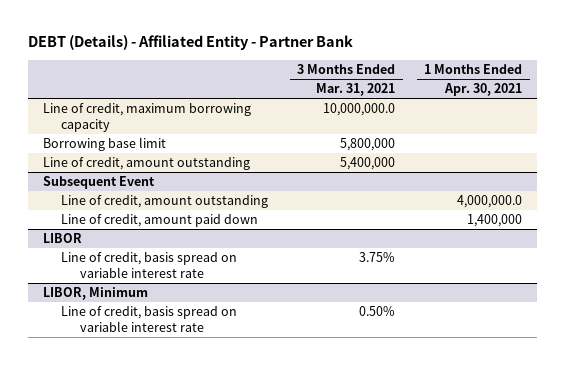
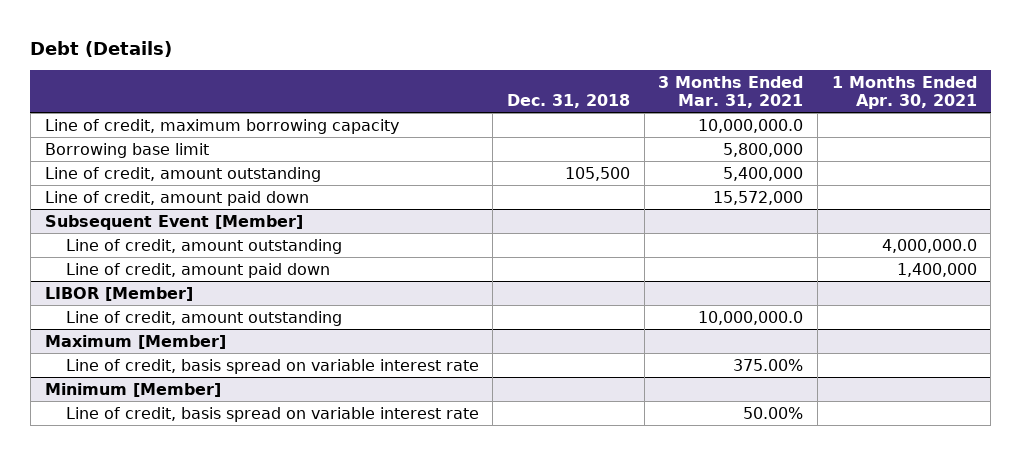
- DEBT (Details) - Affiliated Entity - Partner Bank
+ Debt (Details)
- | 3 Months Ended Mar. 31, 2021 | 1 Months Ended Apr. 30, 2021
+ | Dec. 31, 2018 | 3 Months Ended Mar. 31, 2021 | 1 Months Ended Apr. 30, 2021
- Subsequent Event
+ Line of credit, amount paid down | | 15,572,000 |
+ Subsequent Event [Member]
- LIBOR
- Line of credit, basis spread on variable interest rate | 3.75% |
- LIBOR, Minimum
- Line of credit, basis spread on variable interest rate | 0.50% |
+ LIBOR [Member]
+ Line of credit, amount outstanding | | 10,000,000.0 |
+ Maximum [Member]
+ Line of credit, basis spread on variable interest rate | | 375.00% |
+ Minimum [Member]
+ Line of credit, basis spread on variable interest rate | | 50.00% |

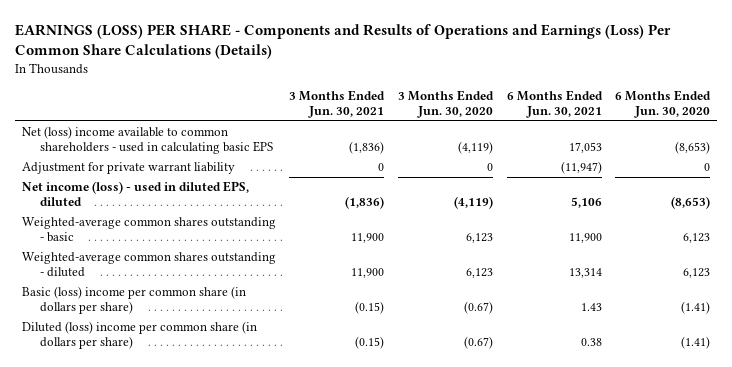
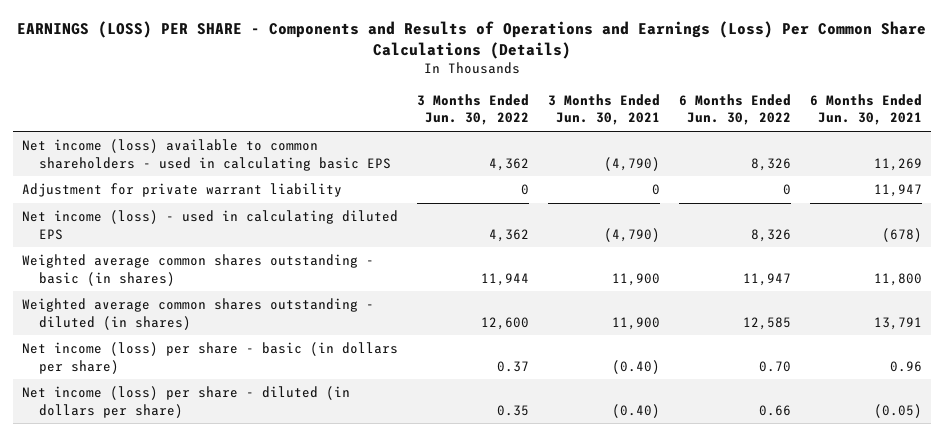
- | 3 Months Ended Jun. 30, 2021 | 3 Months Ended Jun. 30, 2020 | 6 Months Ended Jun. 30, 2021 | 6 Months Ended Jun. 30, 2020
+ | 3 Months Ended Jun. 30, 2022 | 3 Months Ended Jun. 30, 2021 | 6 Months Ended Jun. 30, 2022 | 6 Months Ended Jun. 30, 2021
- Net (loss) income available to common shareholders - used in calculating basic EPS | (1,836) | (4,119) | 17,053 | (8,653)
- Adjustment for private warrant liability | 0 | 0 | (11,947) | 0
- Net income (loss) - used in diluted EPS, diluted | (1,836) | (4,119) | 5,106 | (8,653)
- Weighted-average common shares outstanding - basic | 11,900 | 6,123 | 11,900 | 6,123
- Weighted-average common shares outstanding - diluted | 11,900 | 6,123 | 13,314 | 6,123
- Basic (loss) income per common share (in dollars per share) | (0.15) | (0.67) | 1.43 | (1.41)
- Diluted (loss) income per common share (in dollars per share) | (0.15) | (0.67) | 0.38 | (1.41)
+ Net income (loss) available to common shareholders - used in calculating basic EPS | 4,362 | (4,790) | 8,326 | 11,269
+ Adjustment for private warrant liability | 0 | 0 | 0 | 11,947
+ Net income (loss) - used in calculating diluted EPS | 4,362 | (4,790) | 8,326 | (678)
+ Weighted average common shares outstanding - basic (in shares) | 11,944 | 11,900 | 11,947 | 11,800
+ Weighted average common shares outstanding - diluted (in shares) | 12,600 | 11,900 | 12,585 | 13,791
+ Net income (loss) per share - basic (in dollars per share) | 0.37 | (0.40) | 0.70 | 0.96
+ Net income (loss) per share - diluted (in dollars per share) | 0.35 | (0.40) | 0.66 | (0.05)

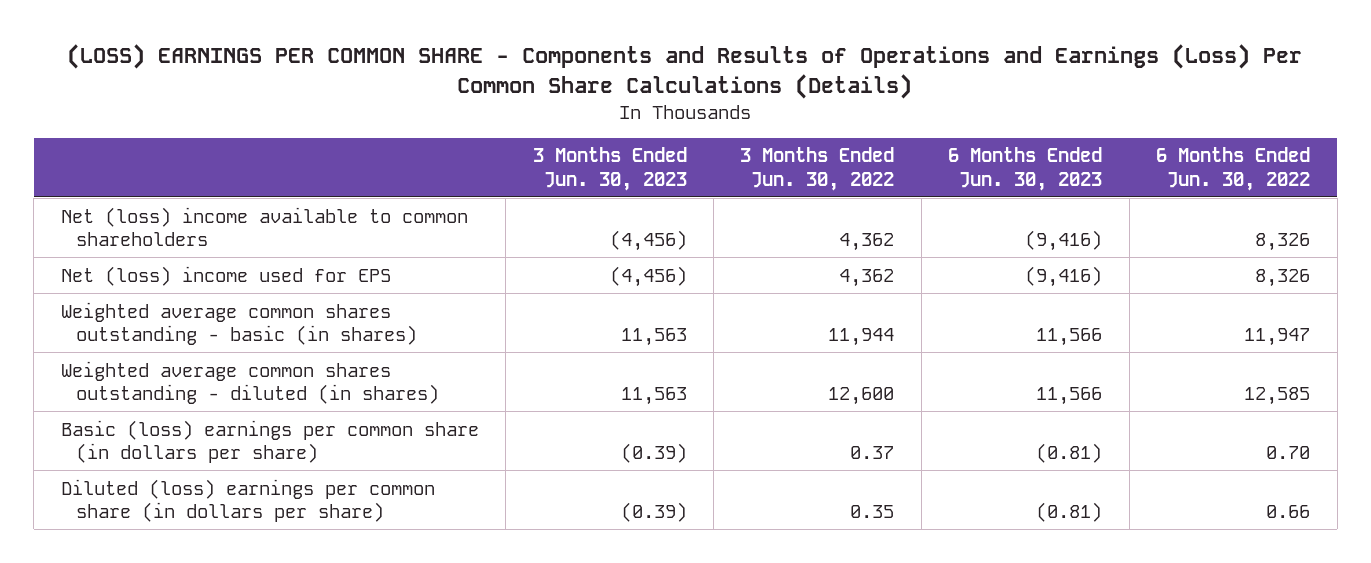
- EARNINGS (LOSS) PER SHARE - Components and Results of Operations and Earnings (Loss) Per Common Share Calculations (Details)
+ (LOSS) EARNINGS PER COMMON SHARE - Components and Results of Operations and Earnings (Loss) Per Common Share Calculations (Details)
- | 3 Months Ended Jun. 30, 2022 | 3 Months Ended Jun. 30, 2021 | 6 Months Ended Jun. 30, 2022 | 6 Months Ended Jun. 30, 2021
+ | 3 Months Ended Jun. 30, 2023 | 3 Months Ended Jun. 30, 2022 | 6 Months Ended Jun. 30, 2023 | 6 Months Ended Jun. 30, 2022
- Net income (loss) available to common shareholders - used in calculating basic EPS | 4,362 | (4,790) | 8,326 | 11,269
- Adjustment for private warrant liability | 0 | 0 | 0 | 11,947
- Net income (loss) - used in calculating diluted EPS | 4,362 | (4,790) | 8,326 | (678)
+ Net (loss) income available to common shareholders | (4,456) | 4,362 | (9,416) | 8,326
+ Net (loss) income used for EPS | (4,456) | 4,362 | (9,416) | 8,326
- Net income (loss) per share - basic (in dollars per share) | 0.37 | (0.40) | 0.70 | 0.96
- Net income (loss) per share - diluted (in dollars per share) | 0.35 | (0.40) | 0.66 | (0.05)
+ Basic (loss) earnings per common share (in dollars per share) | (0.39) | 0.37 | (0.81) | 0.70
+ Diluted (loss) earnings per common share (in dollars per share) | (0.39) | 0.35 | (0.81) | 0.66

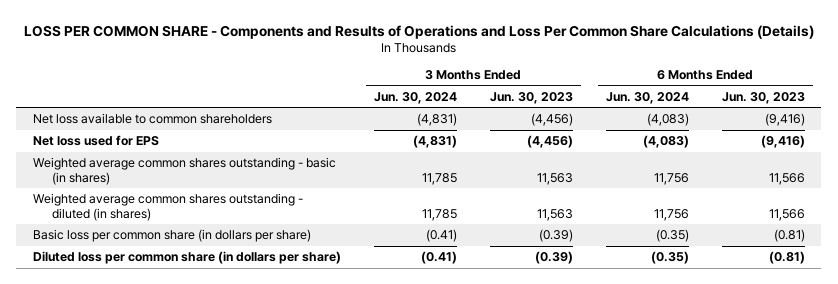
- (LOSS) EARNINGS PER COMMON SHARE - Components and Results of Operations and Earnings (Loss) Per Common Share Calculations (Details)
+ LOSS PER COMMON SHARE - Components and Results of Operations and Loss Per Common Share Calculations (Details)
- | 3 Months Ended Jun. 30, 2023 | 3 Months Ended Jun. 30, 2022 | 6 Months Ended Jun. 30, 2023 | 6 Months Ended Jun. 30, 2022
+ | 3 Months Ended Jun. 30, 2024 | 3 Months Ended Jun. 30, 2023 | 6 Months Ended Jun. 30, 2024 | 6 Months Ended Jun. 30, 2023
- Net (loss) income available to common shareholders | (4,456) | 4,362 | (9,416) | 8,326
- Net (loss) income used for EPS | (4,456) | 4,362 | (9,416) | 8,326
+ Net loss available to common shareholders | (4,831) | (4,456) | (4,083) | (9,416)
+ Net loss used for EPS | (4,831) | (4,456) | (4,083) | (9,416)
- Basic (loss) earnings per common share (in dollars per share) | (0.39) | 0.37 | (0.81) | 0.70
- Diluted (loss) earnings per common share (in dollars per share) | (0.39) | 0.35 | (0.81) | 0.66
+ Basic loss per common share (in dollars per share) | (0.41) | (0.39) | (0.35) | (0.81)
+ Diluted loss per common share (in dollars per share) | (0.41) | (0.39) | (0.35) | (0.81)

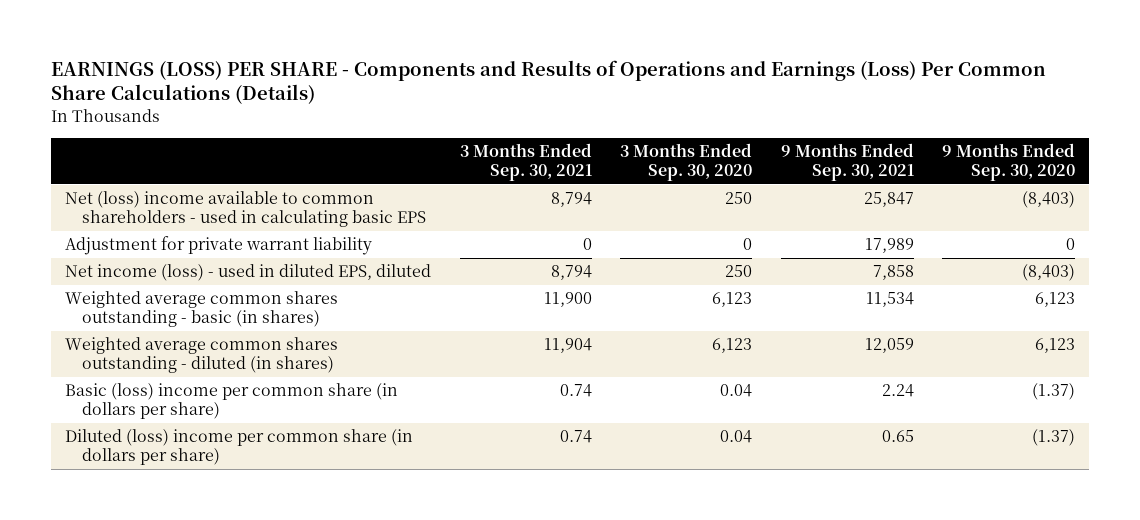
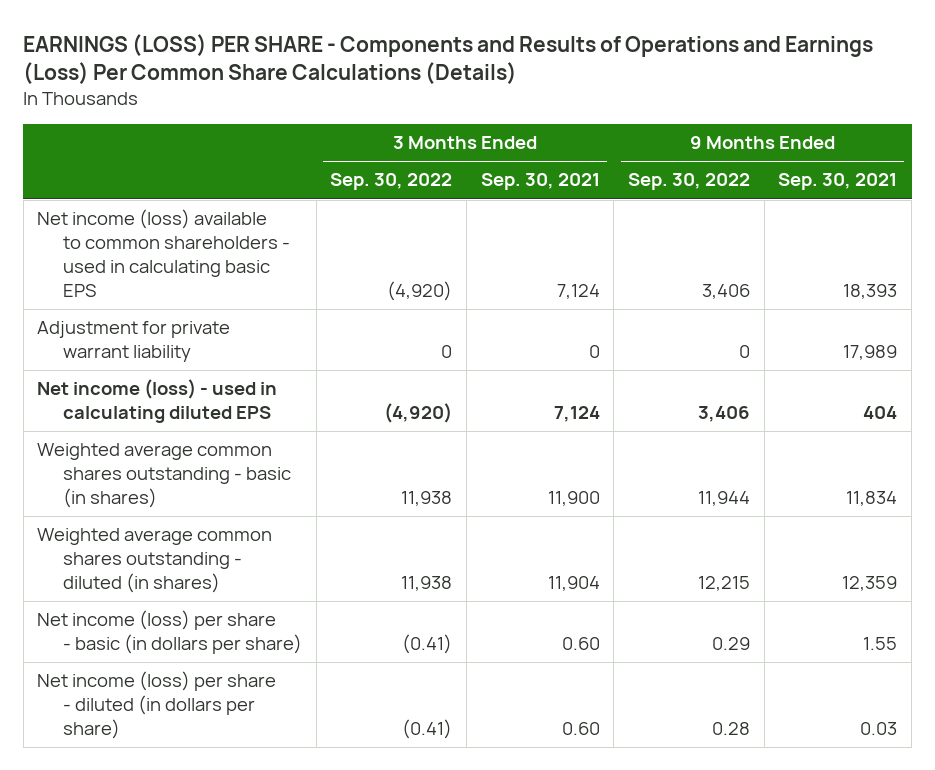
- | 3 Months Ended Sep. 30, 2021 | 3 Months Ended Sep. 30, 2020 | 9 Months Ended Sep. 30, 2021 | 9 Months Ended Sep. 30, 2020
+ | 3 Months Ended Sep. 30, 2022 | 3 Months Ended Sep. 30, 2021 | 9 Months Ended Sep. 30, 2022 | 9 Months Ended Sep. 30, 2021
- Net (loss) income available to common shareholders - used in calculating basic EPS | 8,794 | 250 | 25,847 | (8,403)
+ Net income (loss) available to common shareholders - used in calculating basic EPS | (4,920) | 7,124 | 3,406 | 18,393
- Net income (loss) - used in diluted EPS, diluted | 8,794 | 250 | 7,858 | (8,403)
- Weighted average common shares outstanding - basic (in shares) | 11,900 | 6,123 | 11,534 | 6,123
- Weighted average common shares outstanding - diluted (in shares) | 11,904 | 6,123 | 12,059 | 6,123
- Basic (loss) income per common share (in dollars per share) | 0.74 | 0.04 | 2.24 | (1.37)
- Diluted (loss) income per common share (in dollars per share) | 0.74 | 0.04 | 0.65 | (1.37)
+ Net income (loss) - used in calculating diluted EPS | (4,920) | 7,124 | 3,406 | 404
+ Weighted average common shares outstanding - basic (in shares) | 11,938 | 11,900 | 11,944 | 11,834
+ Weighted average common shares outstanding - diluted (in shares) | 11,938 | 11,904 | 12,215 | 12,359
+ Net income (loss) per share - basic (in dollars per share) | (0.41) | 0.60 | 0.29 | 1.55
+ Net income (loss) per share - diluted (in dollars per share) | (0.41) | 0.60 | 0.28 | 0.03

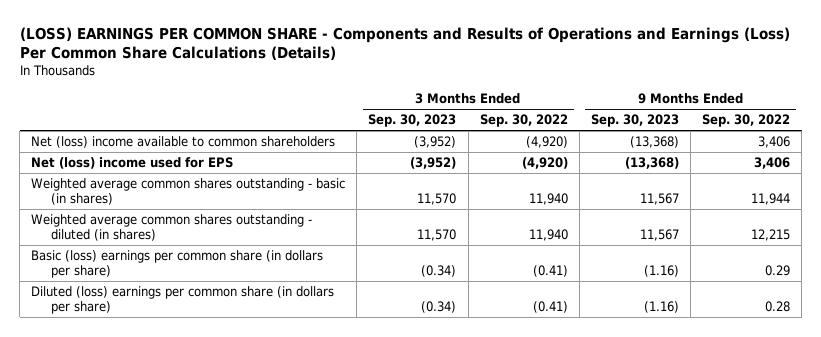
- EARNINGS (LOSS) PER SHARE - Components and Results of Operations and Earnings (Loss) Per Common Share Calculations (Details)
+ (LOSS) EARNINGS PER COMMON SHARE - Components and Results of Operations and Earnings (Loss) Per Common Share Calculations (Details)
- | 3 Months Ended Sep. 30, 2022 | 3 Months Ended Sep. 30, 2021 | 9 Months Ended Sep. 30, 2022 | 9 Months Ended Sep. 30, 2021
+ | 3 Months Ended Sep. 30, 2023 | 3 Months Ended Sep. 30, 2022 | 9 Months Ended Sep. 30, 2023 | 9 Months Ended Sep. 30, 2022
- Net income (loss) available to common shareholders - used in calculating basic EPS | (4,920) | 7,124 | 3,406 | 18,393
- Adjustment for private warrant liability | 0 | 0 | 0 | 17,989
- Net income (loss) - used in calculating diluted EPS | (4,920) | 7,124 | 3,406 | 404
- Weighted average common shares outstanding - basic (in shares) | 11,938 | 11,900 | 11,944 | 11,834
- Weighted average common shares outstanding - diluted (in shares) | 11,938 | 11,904 | 12,215 | 12,359
- Net income (loss) per share - basic (in dollars per share) | (0.41) | 0.60 | 0.29 | 1.55
- Net income (loss) per share - diluted (in dollars per share) | (0.41) | 0.60 | 0.28 | 0.03
+ Net (loss) income available to common shareholders | (3,952) | (4,920) | (13,368) | 3,406
+ Net (loss) income used for EPS | (3,952) | (4,920) | (13,368) | 3,406
+ Weighted average common shares outstanding - basic (in shares) | 11,570 | 11,940 | 11,567 | 11,944
+ Weighted average common shares outstanding - diluted (in shares) | 11,570 | 11,940 | 11,567 | 12,215
+ Basic (loss) earnings per common share (in dollars per share) | (0.34) | (0.41) | (1.16) | 0.29
+ Diluted (loss) earnings per common share (in dollars per share) | (0.34) | (0.41) | (1.16) | 0.28

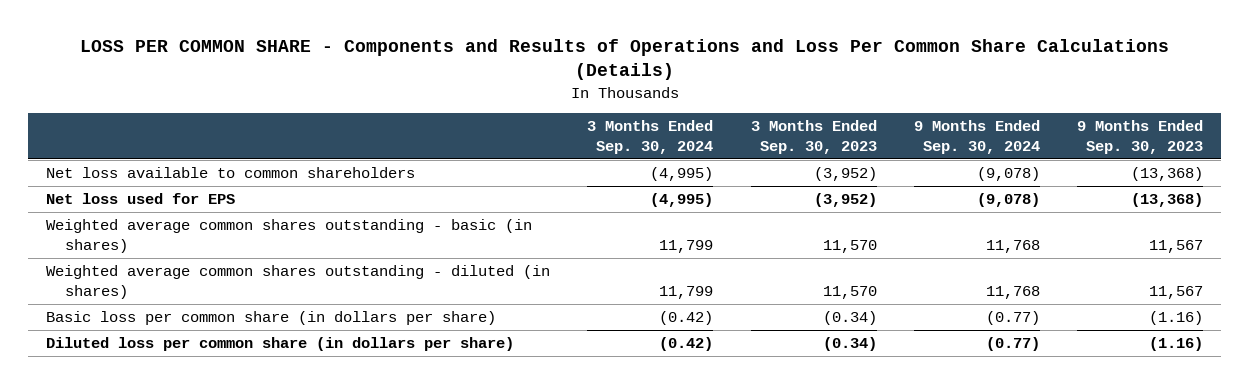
- (LOSS) EARNINGS PER COMMON SHARE - Components and Results of Operations and Earnings (Loss) Per Common Share Calculations (Details)
+ LOSS PER COMMON SHARE - Components and Results of Operations and Loss Per Common Share Calculations (Details)
- | 3 Months Ended Sep. 30, 2023 | 3 Months Ended Sep. 30, 2022 | 9 Months Ended Sep. 30, 2023 | 9 Months Ended Sep. 30, 2022
+ | 3 Months Ended Sep. 30, 2024 | 3 Months Ended Sep. 30, 2023 | 9 Months Ended Sep. 30, 2024 | 9 Months Ended Sep. 30, 2023
- Net (loss) income available to common shareholders | (3,952) | (4,920) | (13,368) | 3,406
- Net (loss) income used for EPS | (3,952) | (4,920) | (13,368) | 3,406
+ Net loss available to common shareholders | (4,995) | (3,952) | (9,078) | (13,368)
+ Net loss used for EPS | (4,995) | (3,952) | (9,078) | (13,368)
- Basic (loss) earnings per common share (in dollars per share) | (0.34) | (0.41) | (1.16) | 0.29
- Diluted (loss) earnings per common share (in dollars per share) | (0.34) | (0.41) | (1.16) | 0.28
+ Basic loss per common share (in dollars per share) | (0.42) | (0.34) | (0.77) | (1.16)
+ Diluted loss per common share (in dollars per share) | (0.42) | (0.34) | (0.77) | (1.16)

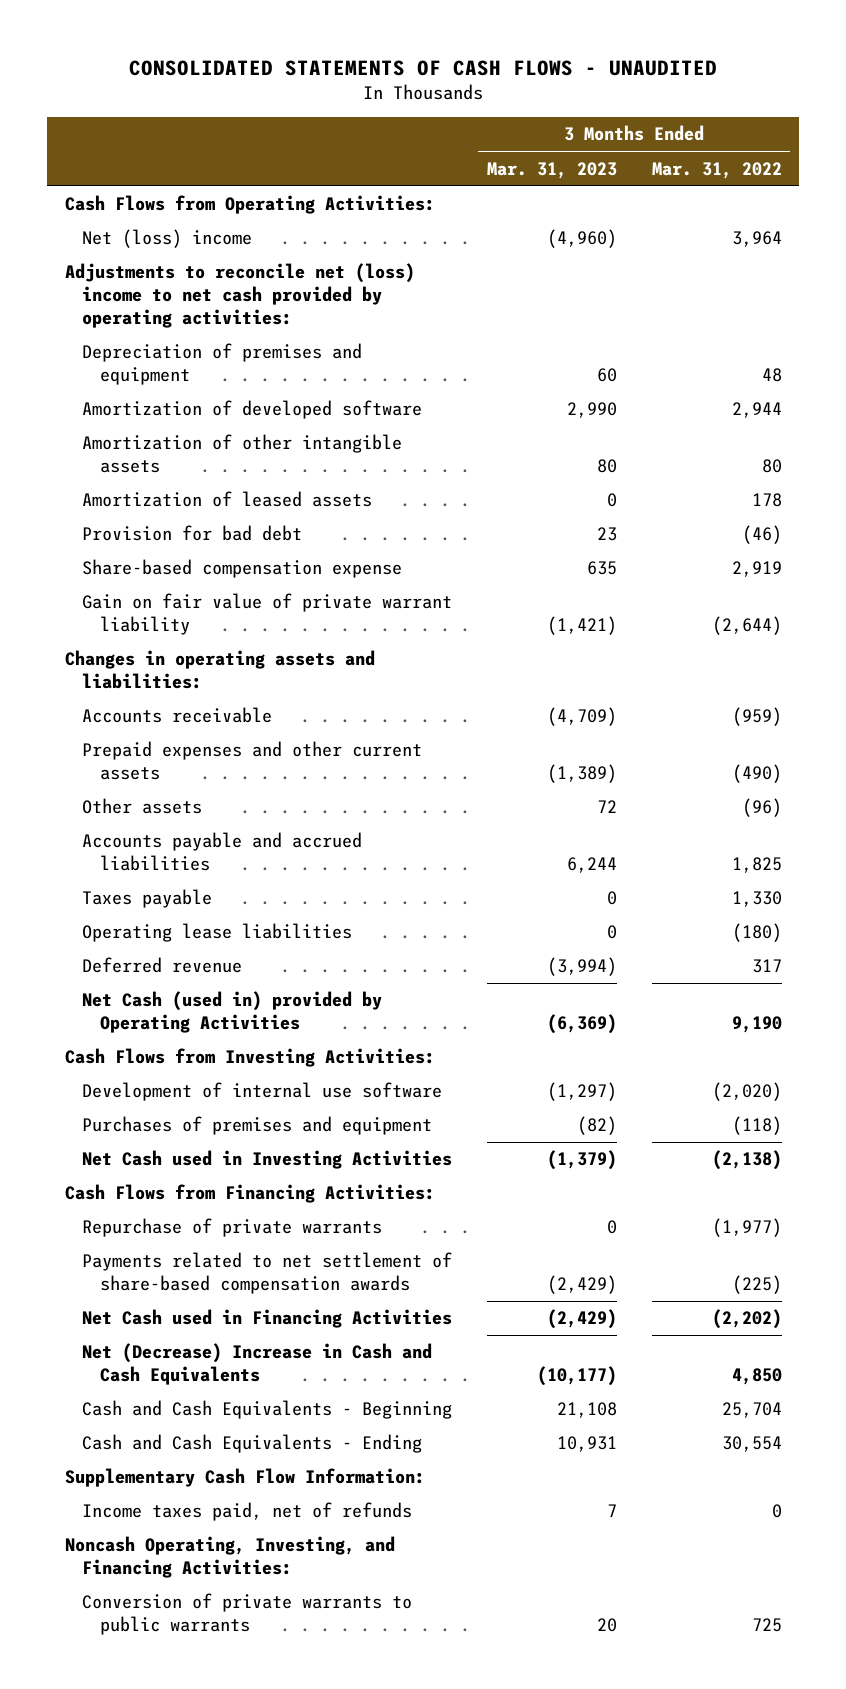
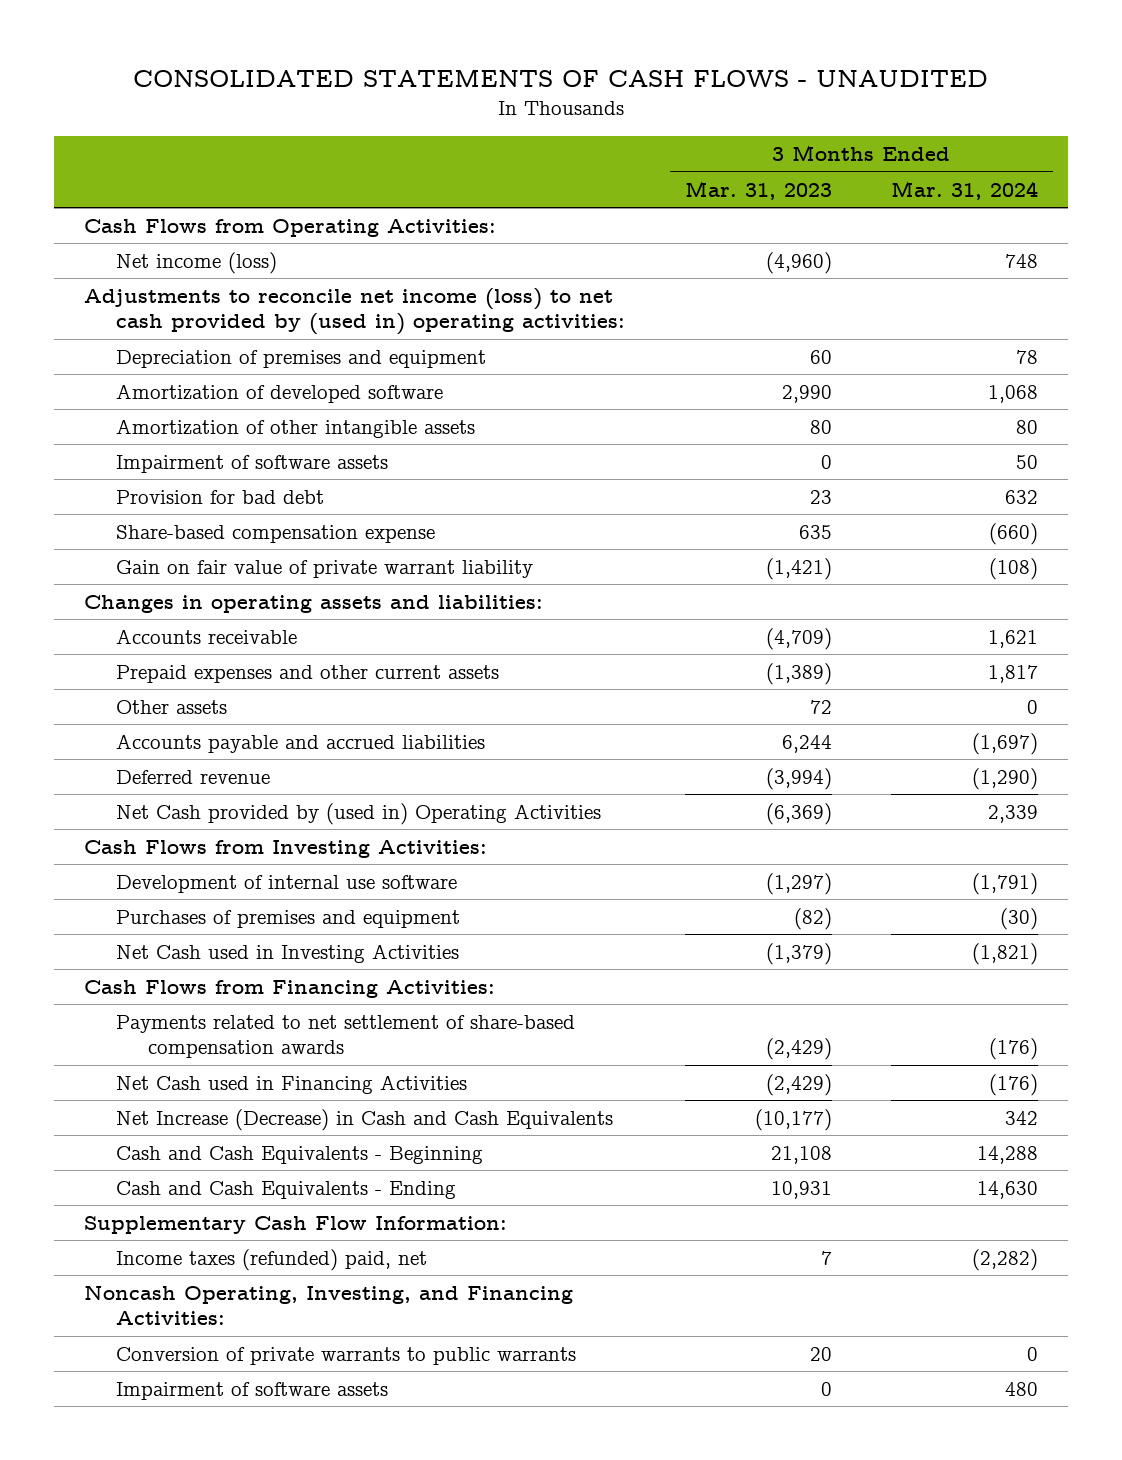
- | 3 Months Ended Mar. 31, 2023 | 3 Months Ended Mar. 31, 2022
+ | 3 Months Ended Mar. 31, 2023 | 3 Months Ended Mar. 31, 2024
- Net (loss) income | (4,960) | 3,964
- Adjustments to reconcile net (loss) income to net cash provided by operating activities:
+ Net income (loss) | (4,960) | 748
+ Adjustments to reconcile net income (loss) to net cash provided by (used in) operating activities:
- Amortization of leased assets | 0 | 178
+ Impairment of software assets | 0 | 50
- Taxes payable | 0 | 1,330
- Operating lease liabilities | 0 | (180)
- Net Cash (used in) provided by Operating Activities | (6,369) | 9,190
+ Net Cash provided by (used in) Operating Activities | (6,369) | 2,339
- Repurchase of private warrants | 0 | (1,977)
- Net (Decrease) Increase in Cash and Cash Equivalents | (10,177) | 4,850
+ Net Increase (Decrease) in Cash and Cash Equivalents | (10,177) | 342
- Income taxes paid, net of refunds | 7 | 0
+ Income taxes (refunded) paid, net | 7 | (2,282)
+ Impairment of software assets | 0 | 480

